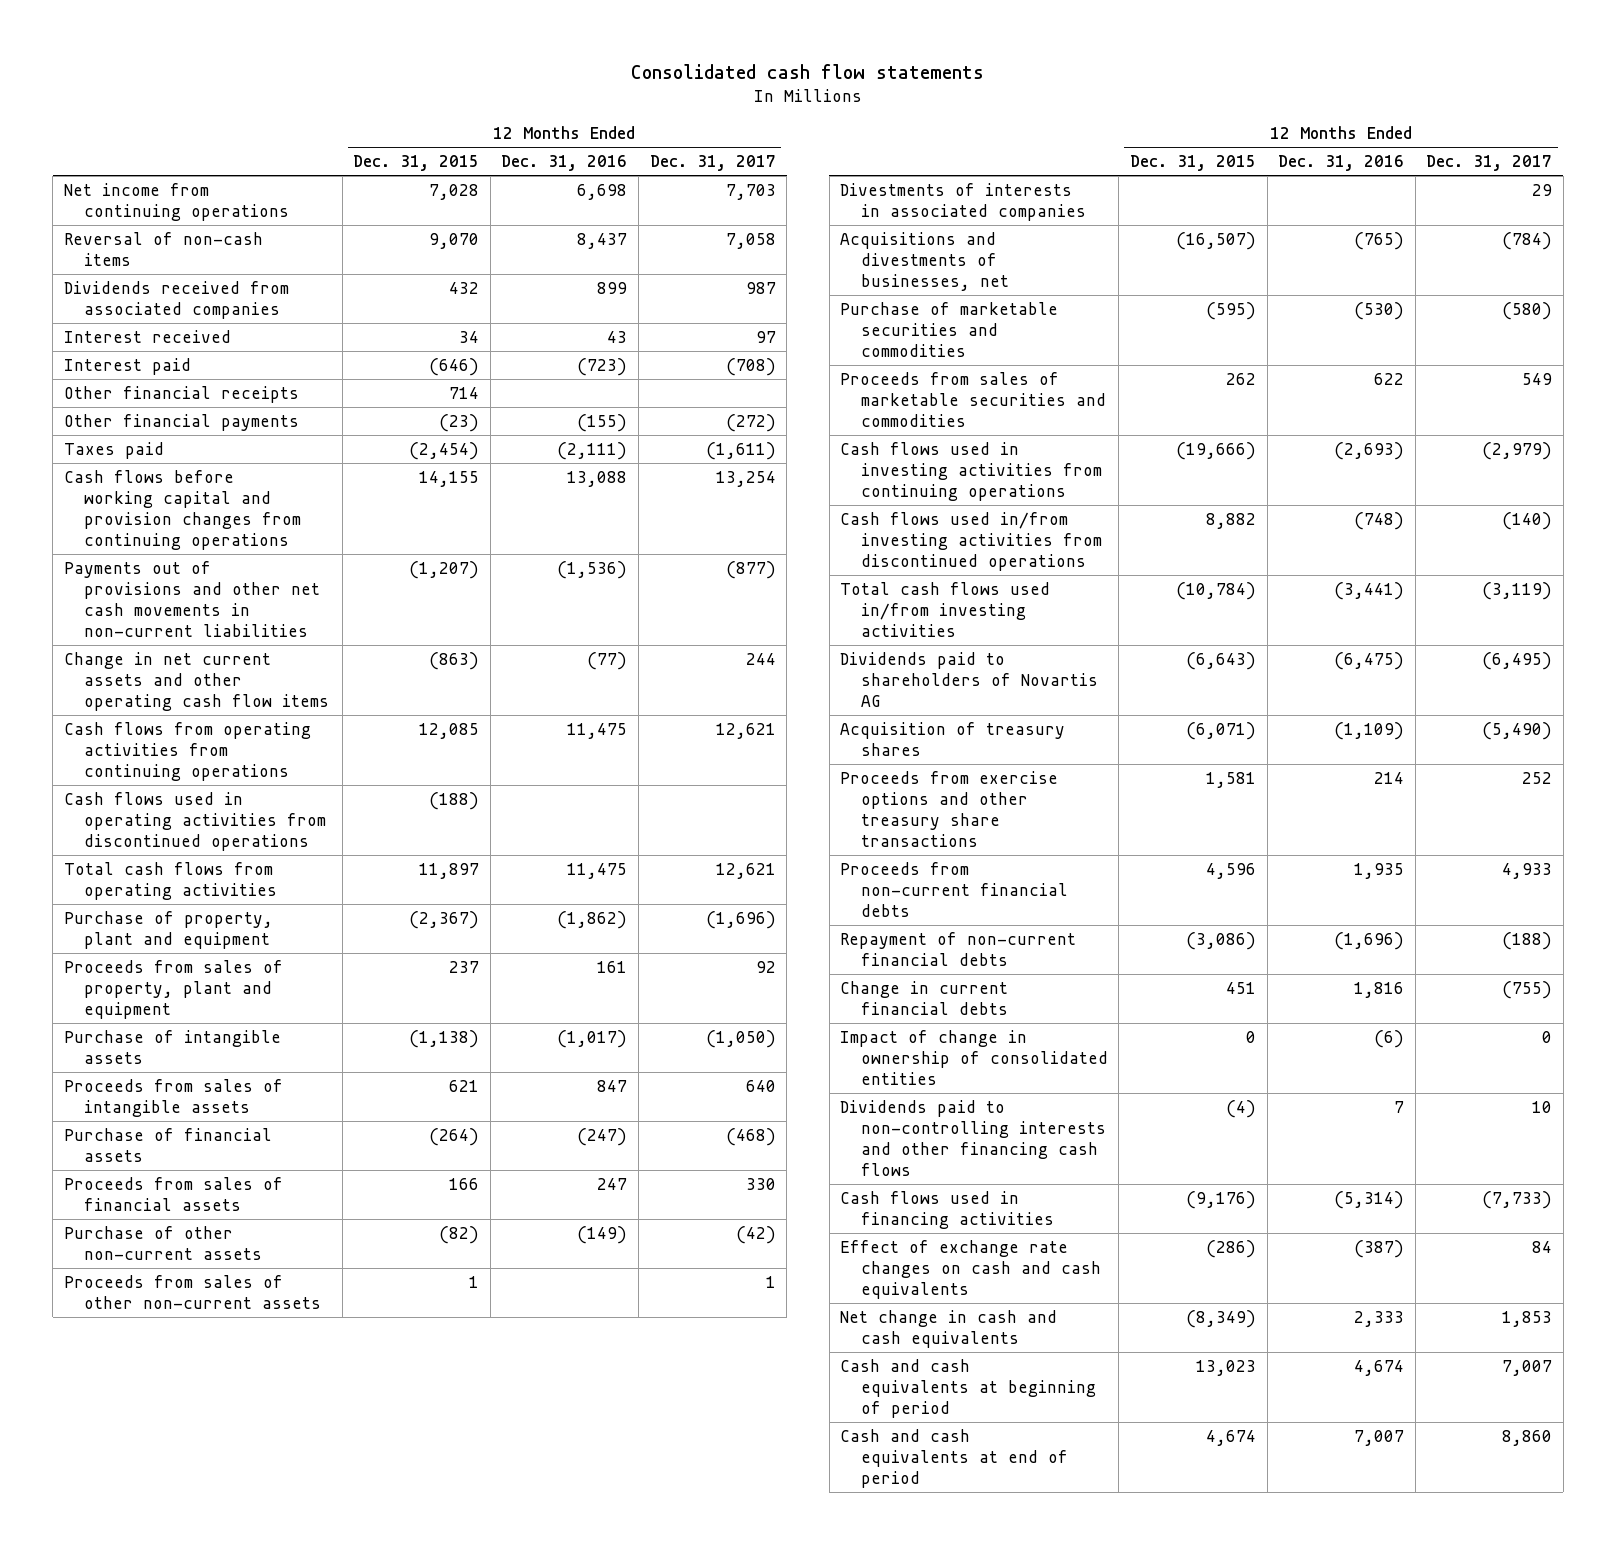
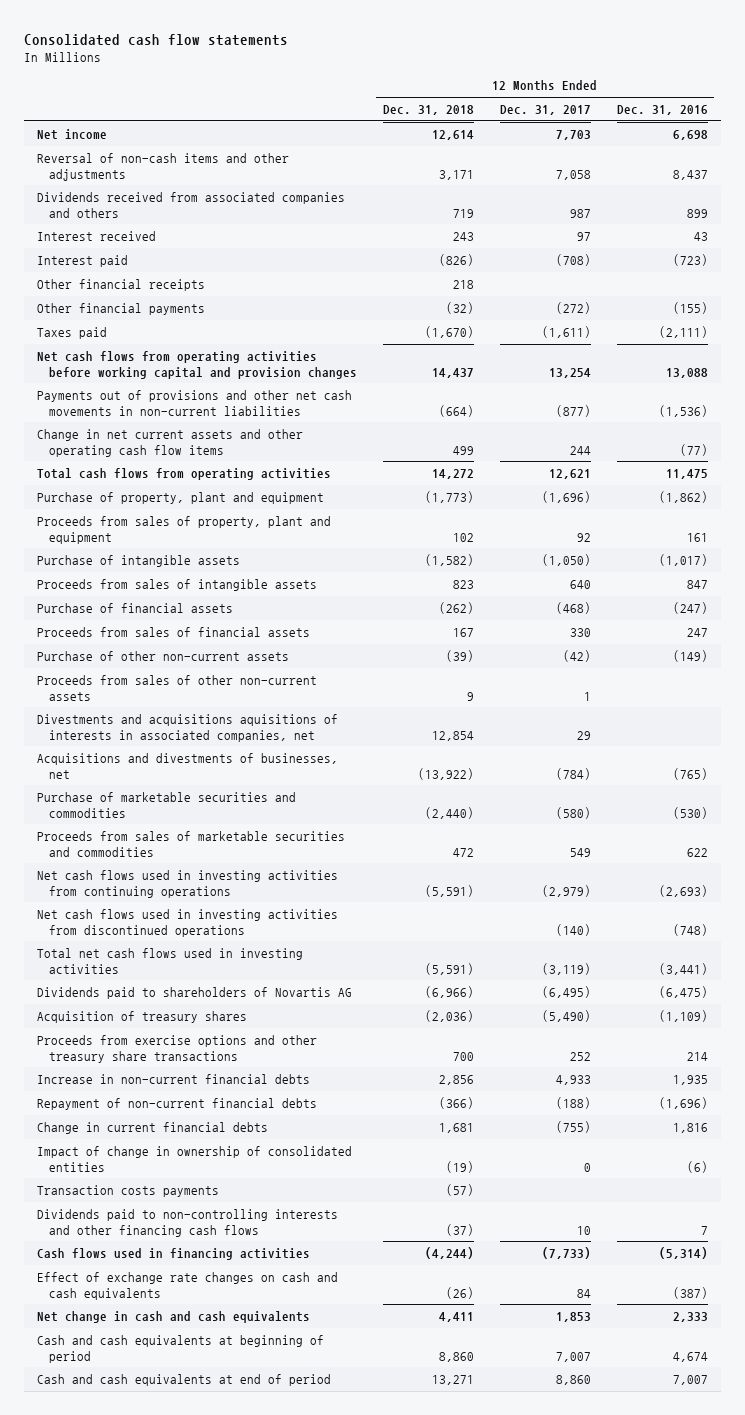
- | 12 Months Ended Dec. 31, 2015 | 12 Months Ended Dec. 31, 2016 | 12 Months Ended Dec. 31, 2017
+ | 12 Months Ended Dec. 31, 2018 | 12 Months Ended Dec. 31, 2017 | 12 Months Ended Dec. 31, 2016
- Net income from continuing operations | 7,028 | 6,698 | 7,703
- Reversal of non-cash items | 9,070 | 8,437 | 7,058
- Dividends received from associated companies | 432 | 899 | 987
+ Net income | 12,614 | 7,703 | 6,698
+ Reversal of non-cash items and other adjustments | 3,171 | 7,058 | 8,437
+ Dividends received from associated companies and others | 719 | 987 | 899
- Cash flows before working capital and provision changes from continuing operations | 14,155 | 13,088 | 13,254
+ Net cash flows from operating activities before working capital and provision changes | 14,437 | 13,254 | 13,088
- Cash flows from operating activities from continuing operations | 12,085 | 11,475 | 12,621
- Cash flows used in operating activities from discontinued operations | (188) | |
- Divestments of interests in associated companies | | | 29
+ Divestments and acquisitions aquisitions of interests in associated companies, net | 12,854 | 29 |
- Cash flows used in investing activities from continuing operations | (19,666) | (2,693) | (2,979)
- Cash flows used in/from investing activities from discontinued operations | 8,882 | (748) | (140)
- Total cash flows used in/from investing activities | (10,784) | (3,441) | (3,119)
+ Net cash flows used in investing activities from continuing operations | (5,591) | (2,979) | (2,693)
+ Net cash flows used in investing activities from discontinued operations | | (140) | (748)
+ Total net cash flows used in investing activities | (5,591) | (3,119) | (3,441)
- Proceeds from non-current financial debts | 4,596 | 1,935 | 4,933
+ Increase in non-current financial debts | 2,856 | 4,933 | 1,935
+ Transaction costs payments | (57) | |

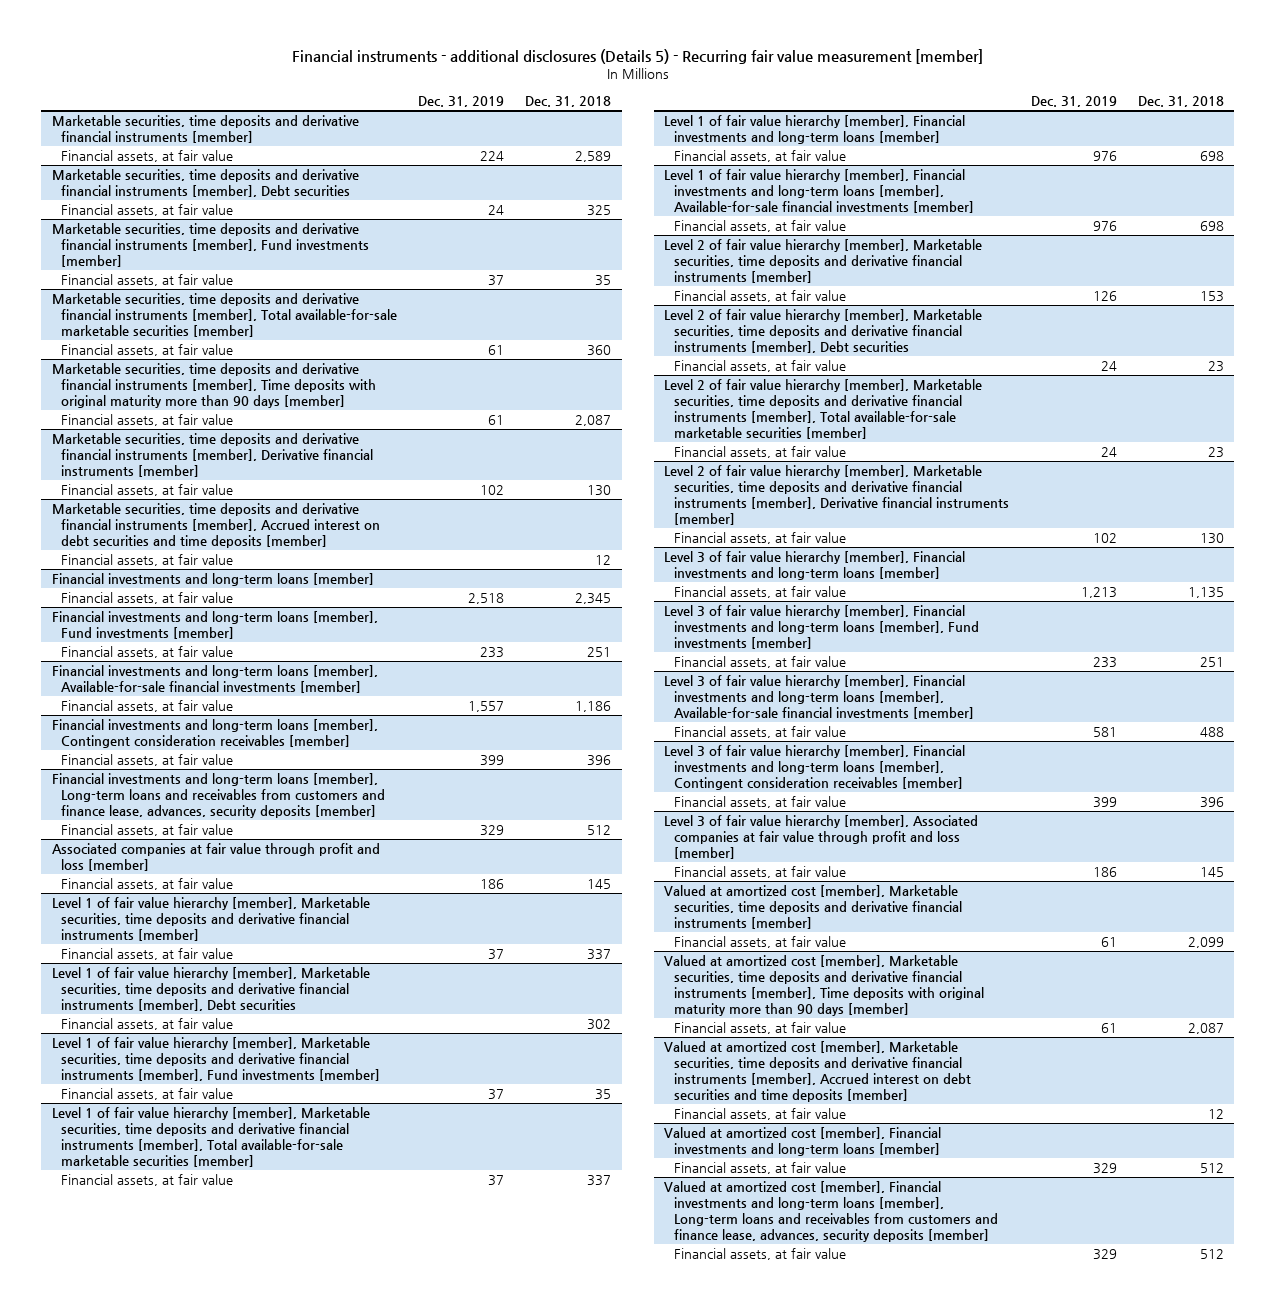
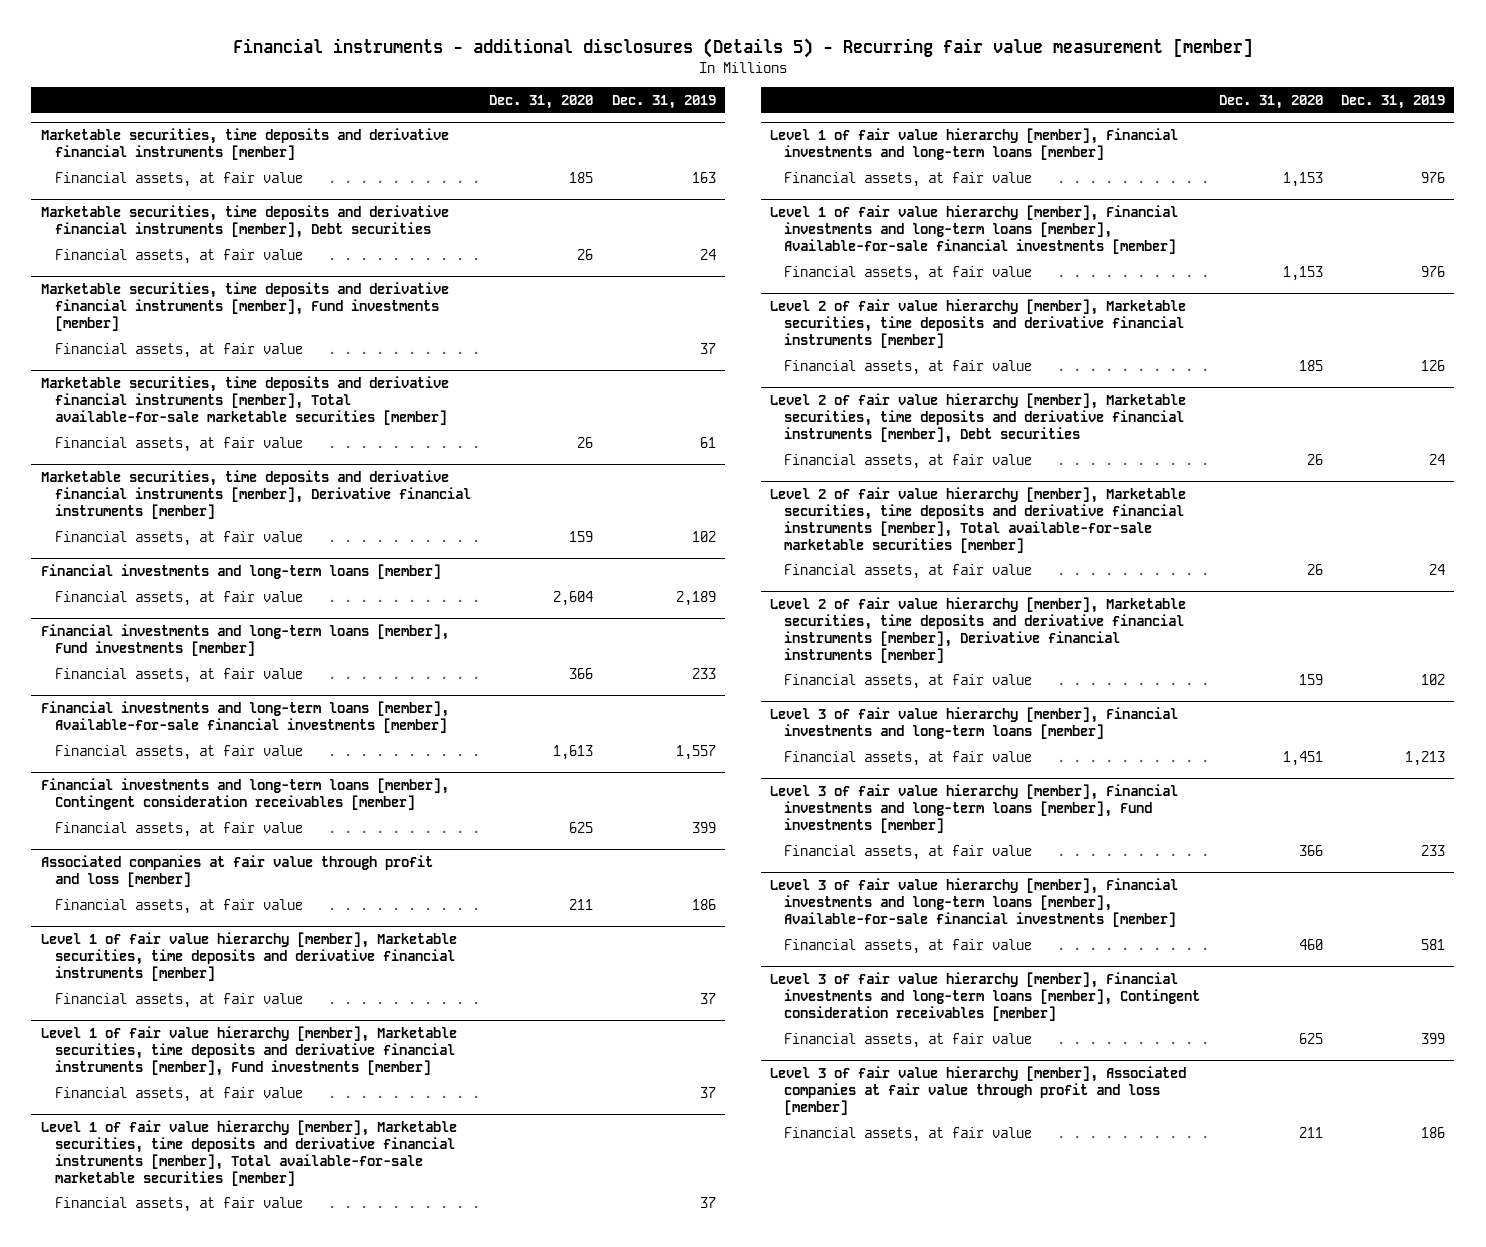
- | Dec. 31, 2019 | Dec. 31, 2018
+ | Dec. 31, 2020 | Dec. 31, 2019
@ Marketable securities, time deposits and derivative financial instruments [member]
- Financial assets, at fair value | 224 | 2,589
+ Financial assets, at fair value | 185 | 163
- Marketable securities, time deposits and derivative financial instruments [member], Time deposits with original maturity more than 90 days [member]
- Financial assets, at fair value | 61 | 2,087
- Marketable securities, time deposits and derivative financial instruments [member], Accrued interest on debt securities and time deposits [member]
- Financial assets, at fair value | | 12
@ Financial investments and long-term loans [member]
- Financial assets, at fair value | 2,518 | 2,345
+ Financial assets, at fair value | 2,604 | 2,189
- Financial investments and long-term loans [member], Long-term loans and receivables from customers and finance lease, advances, security deposits [member]
- Financial assets, at fair value | 329 | 512
- Level 1 of fair value hierarchy [member], Marketable securities, time deposits and derivative financial instruments [member], Debt securities
- Financial assets, at fair value | | 302
- Valued at amortized cost [member], Marketable securities, time deposits and derivative financial instruments [member]
- Financial assets, at fair value | 61 | 2,099
- Valued at amortized cost [member], Marketable securities, time deposits and derivative financial instruments [member], Time deposits with original maturity more than 90 days [member]
- Financial assets, at fair value | 61 | 2,087
- Valued at amortized cost [member], Marketable securities, time deposits and derivative financial instruments [member], Accrued interest on debt securities and time deposits [member]
- Financial assets, at fair value | | 12
- Valued at amortized cost [member], Financial investments and long-term loans [member]
- Financial assets, at fair value | 329 | 512
- Valued at amortized cost [member], Financial investments and long-term loans [member], Long-term loans and receivables from customers and finance lease, advances, security deposits [member]
- Financial assets, at fair value | 329 | 512

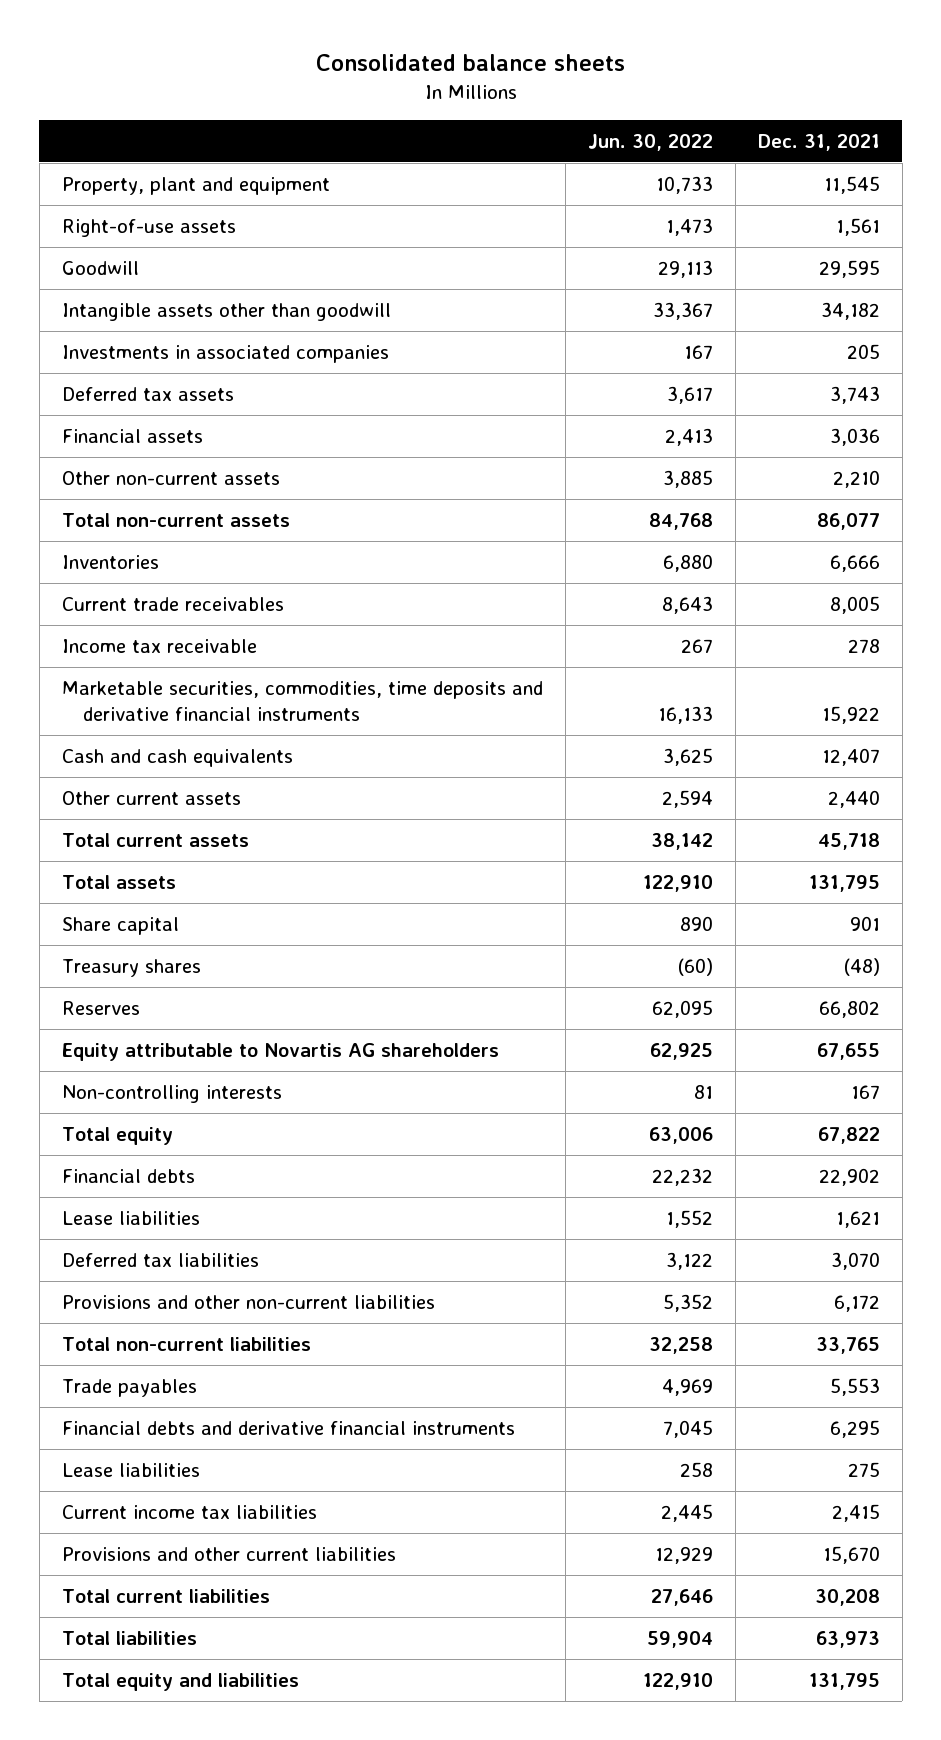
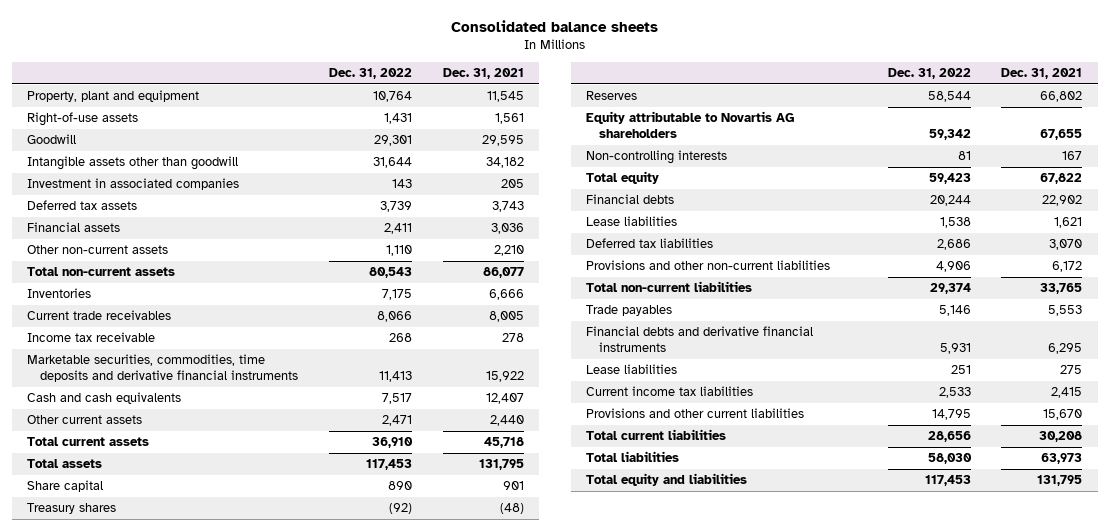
- | Jun. 30, 2022 | Dec. 31, 2021
+ | Dec. 31, 2022 | Dec. 31, 2021
- Investments in associated companies | 167 | 205
+ Investment in associated companies | 143 | 205

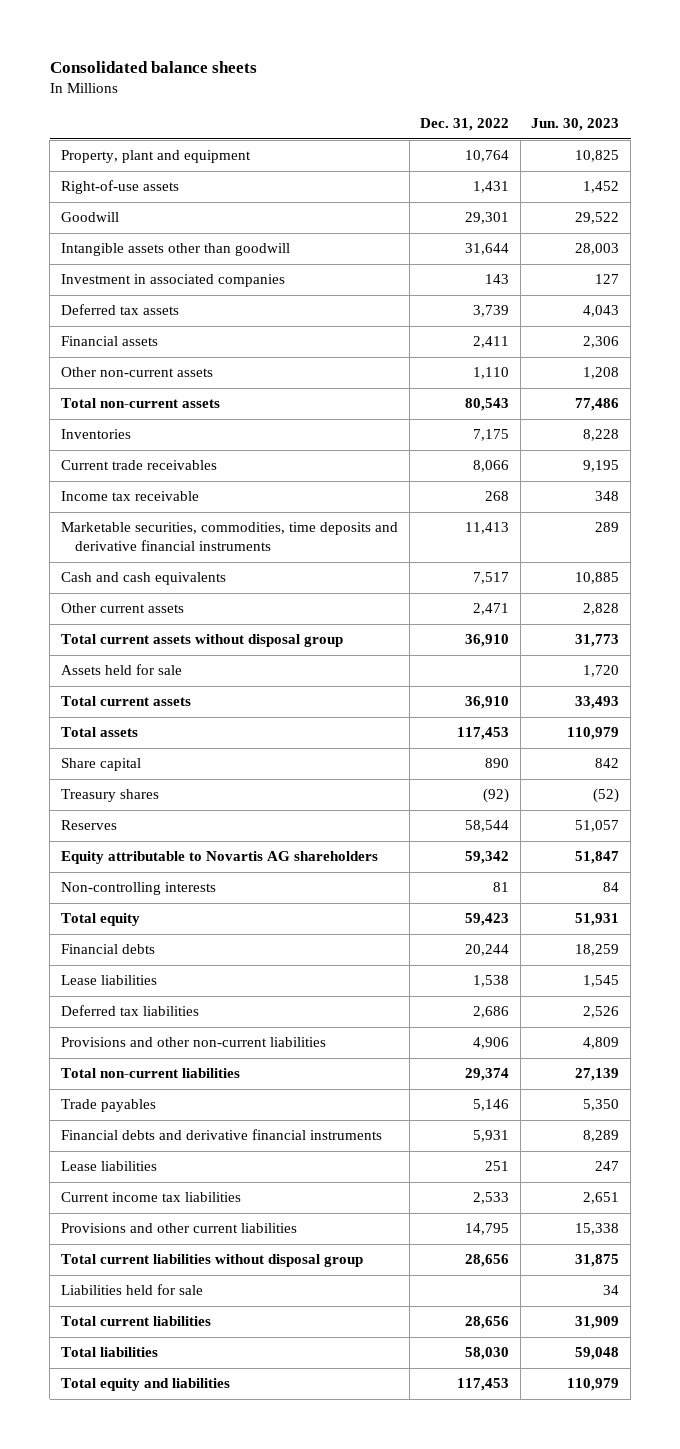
- | Dec. 31, 2022 | Dec. 31, 2021
+ | Dec. 31, 2022 | Jun. 30, 2023
+ Total current assets without disposal group | 36,910 | 31,773
+ Assets held for sale | | 1,720
+ Total current liabilities without disposal group | 28,656 | 31,875
+ Liabilities held for sale | | 34

